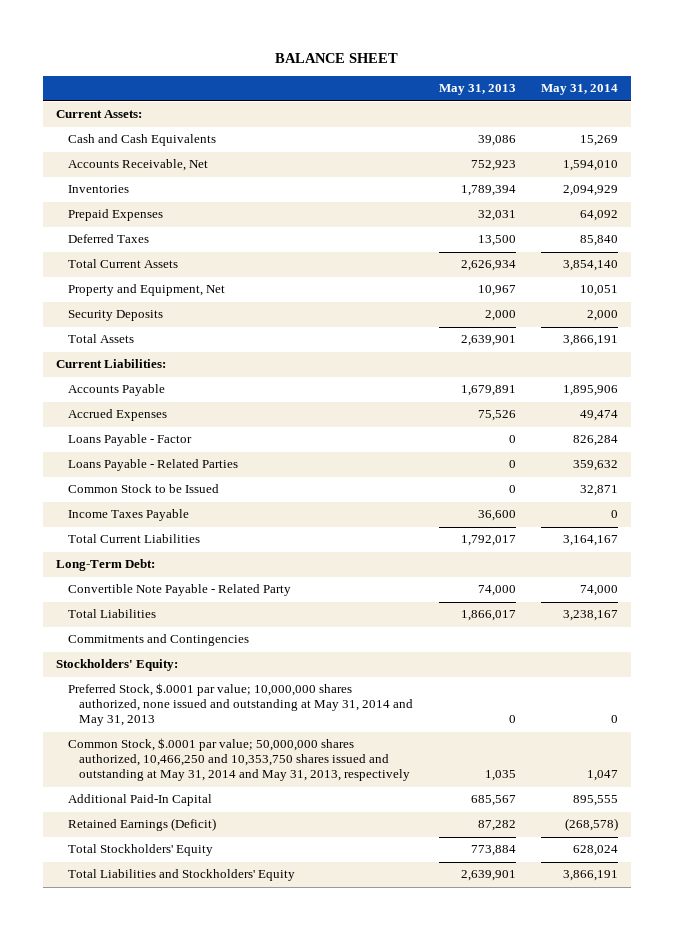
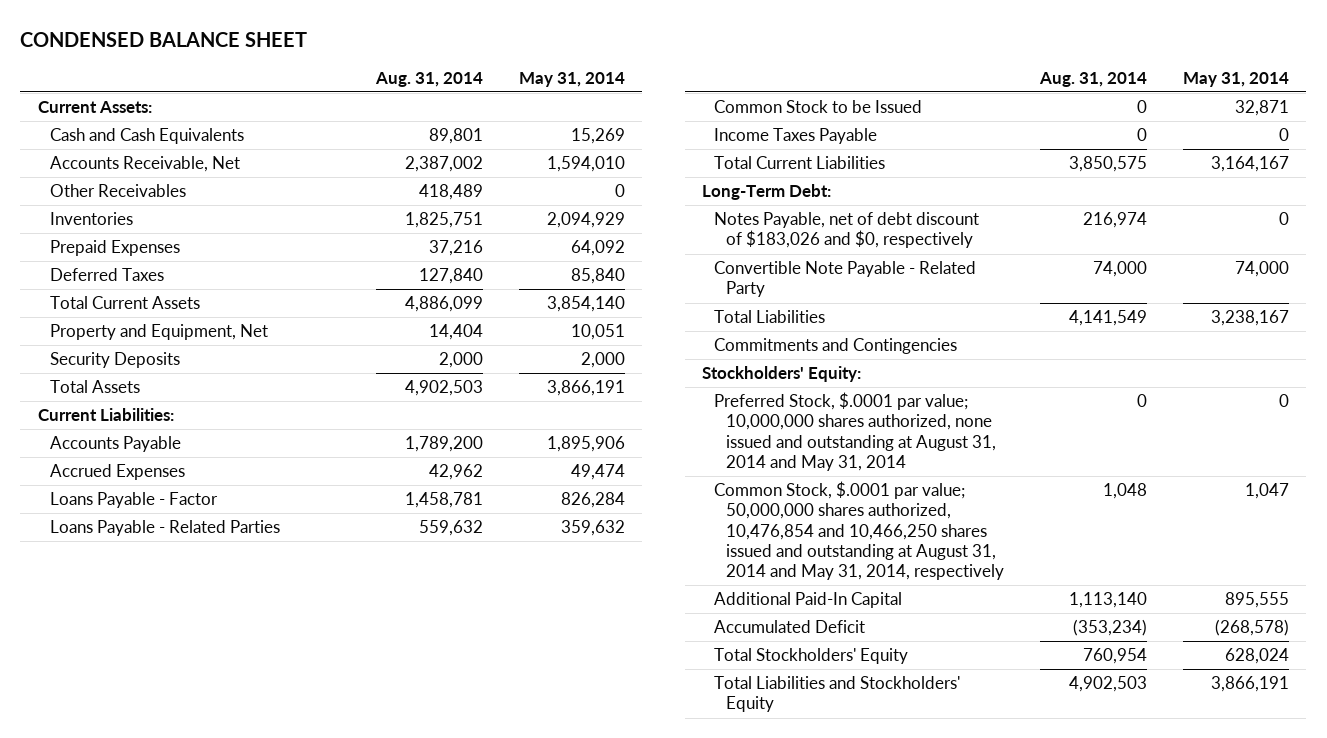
- BALANCE SHEET
+ CONDENSED BALANCE SHEET
- | May 31, 2013 | May 31, 2014
+ | Aug. 31, 2014 | May 31, 2014
+ Other Receivables | 418,489 | 0
+ Notes Payable, net of debt discount of $183,026 and $0, respectively | 216,974 | 0
- Preferred Stock, $.0001 par value; 10,000,000 shares authorized, none issued and outstanding at May 31, 2014 and May 31, 2013 | 0 | 0
- Common Stock, $.0001 par value; 50,000,000 shares authorized, 10,466,250 and 10,353,750 shares issued and outstanding at May 31, 2014 and May 31, 2013, respectively | 1,035 | 1,047
+ Preferred Stock, $.0001 par value; 10,000,000 shares authorized, none issued and outstanding at August 31, 2014 and May 31, 2014 | 0 | 0
+ Common Stock, $.0001 par value; 50,000,000 shares authorized, 10,476,854 and 10,466,250 shares issued and outstanding at August 31, 2014 and May 31, 2014, respectively | 1,048 | 1,047
- Retained Earnings (Deficit) | 87,282 | (268,578)
+ Accumulated Deficit | (353,234) | (268,578)

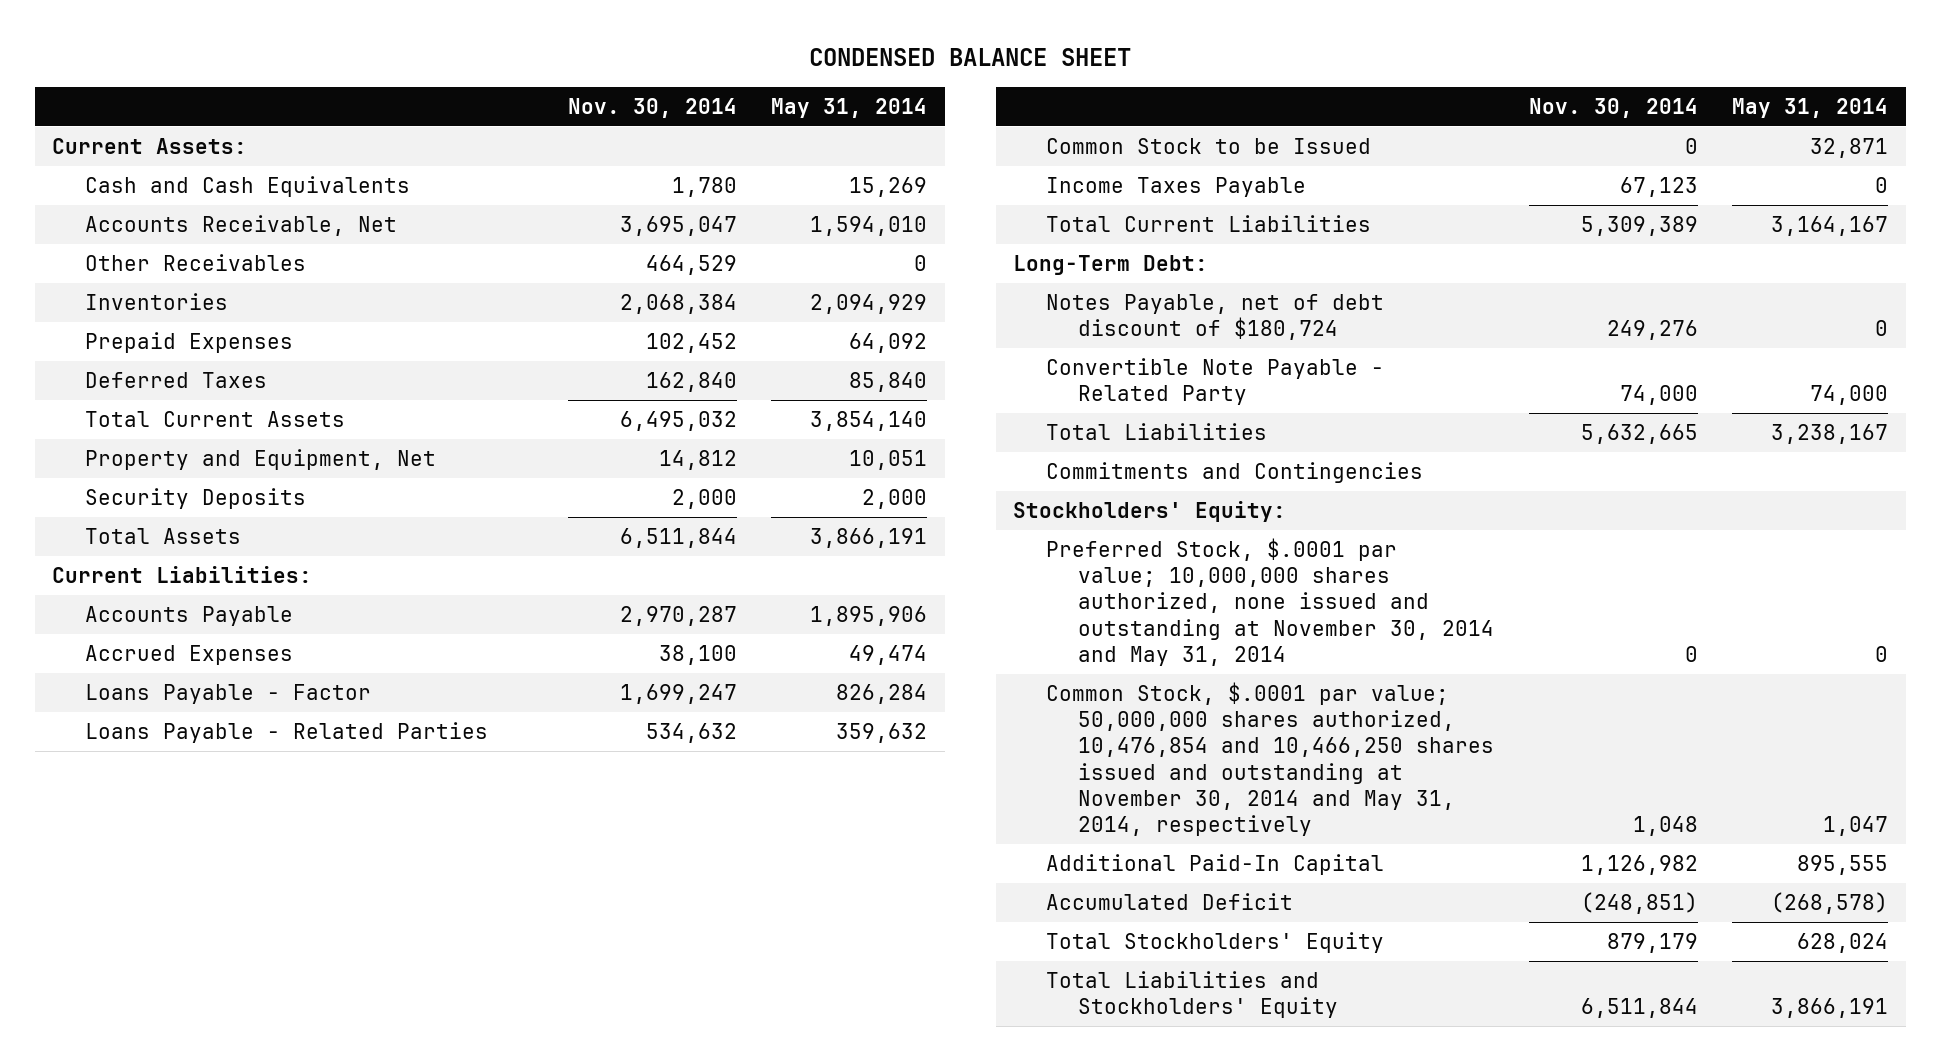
- | Aug. 31, 2014 | May 31, 2014
+ | Nov. 30, 2014 | May 31, 2014
- Notes Payable, net of debt discount of $183,026 and $0, respectively | 216,974 | 0
+ Notes Payable, net of debt discount of $180,724 | 249,276 | 0
- Preferred Stock, $.0001 par value; 10,000,000 shares authorized, none issued and outstanding at August 31, 2014 and May 31, 2014 | 0 | 0
- Common Stock, $.0001 par value; 50,000,000 shares authorized, 10,476,854 and 10,466,250 shares issued and outstanding at August 31, 2014 and May 31, 2014, respectively | 1,048 | 1,047
+ Preferred Stock, $.0001 par value; 10,000,000 shares authorized, none issued and outstanding at November 30, 2014 and May 31, 2014 | 0 | 0
+ Common Stock, $.0001 par value; 50,000,000 shares authorized, 10,476,854 and 10,466,250 shares issued and outstanding at November 30, 2014 and May 31, 2014, respectively | 1,048 | 1,047

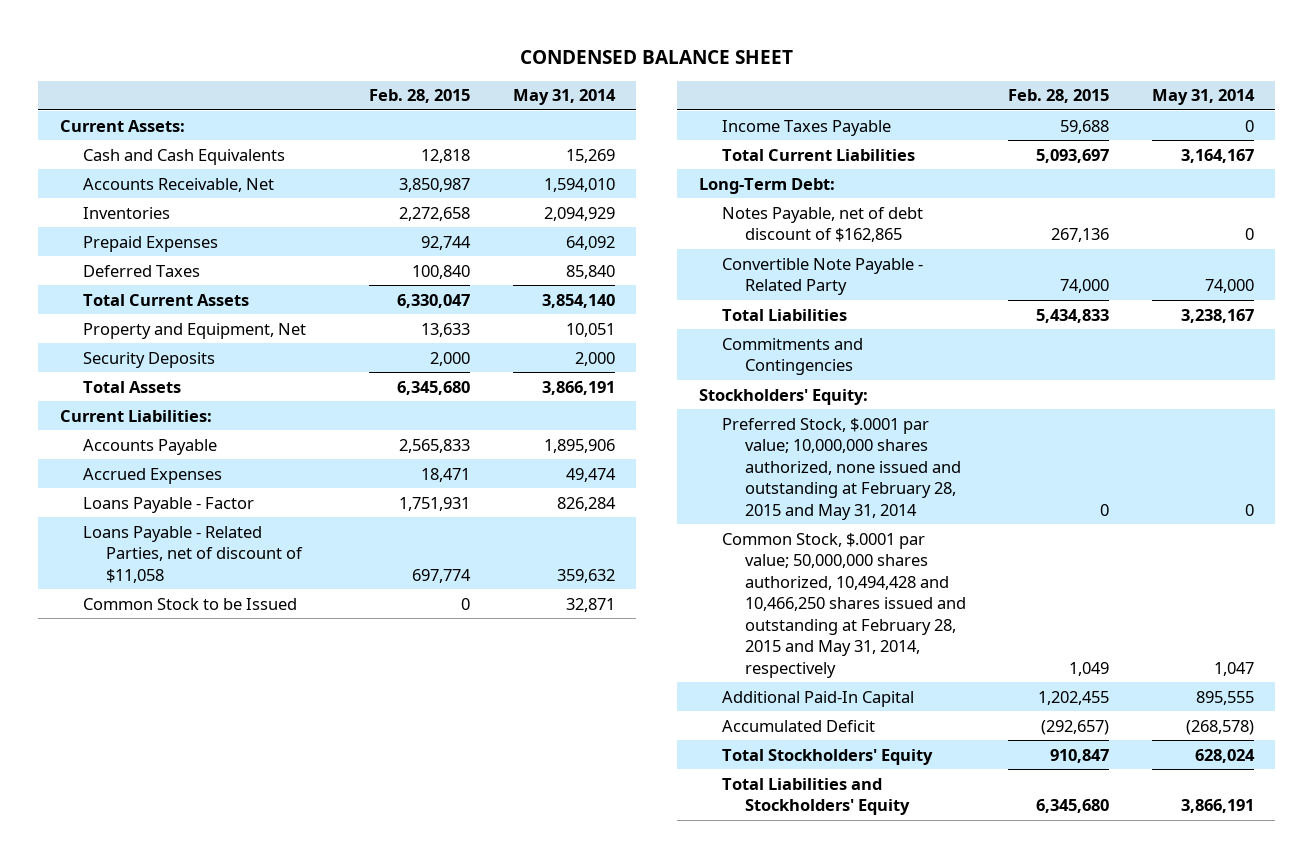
- | Nov. 30, 2014 | May 31, 2014
+ | Feb. 28, 2015 | May 31, 2014
- Other Receivables | 464,529 | 0
- Loans Payable - Related Parties | 534,632 | 359,632
+ Loans Payable - Related Parties, net of discount of $11,058 | 697,774 | 359,632
- Notes Payable, net of debt discount of $180,724 | 249,276 | 0
+ Notes Payable, net of debt discount of $162,865 | 267,136 | 0
- Preferred Stock, $.0001 par value; 10,000,000 shares authorized, none issued and outstanding at November 30, 2014 and May 31, 2014 | 0 | 0
- Common Stock, $.0001 par value; 50,000,000 shares authorized, 10,476,854 and 10,466,250 shares issued and outstanding at November 30, 2014 and May 31, 2014, respectively | 1,048 | 1,047
+ Preferred Stock, $.0001 par value; 10,000,000 shares authorized, none issued and outstanding at February 28, 2015 and May 31, 2014 | 0 | 0
+ Common Stock, $.0001 par value; 50,000,000 shares authorized, 10,494,428 and 10,466,250 shares issued and outstanding at February 28, 2015 and May 31, 2014, respectively | 1,049 | 1,047

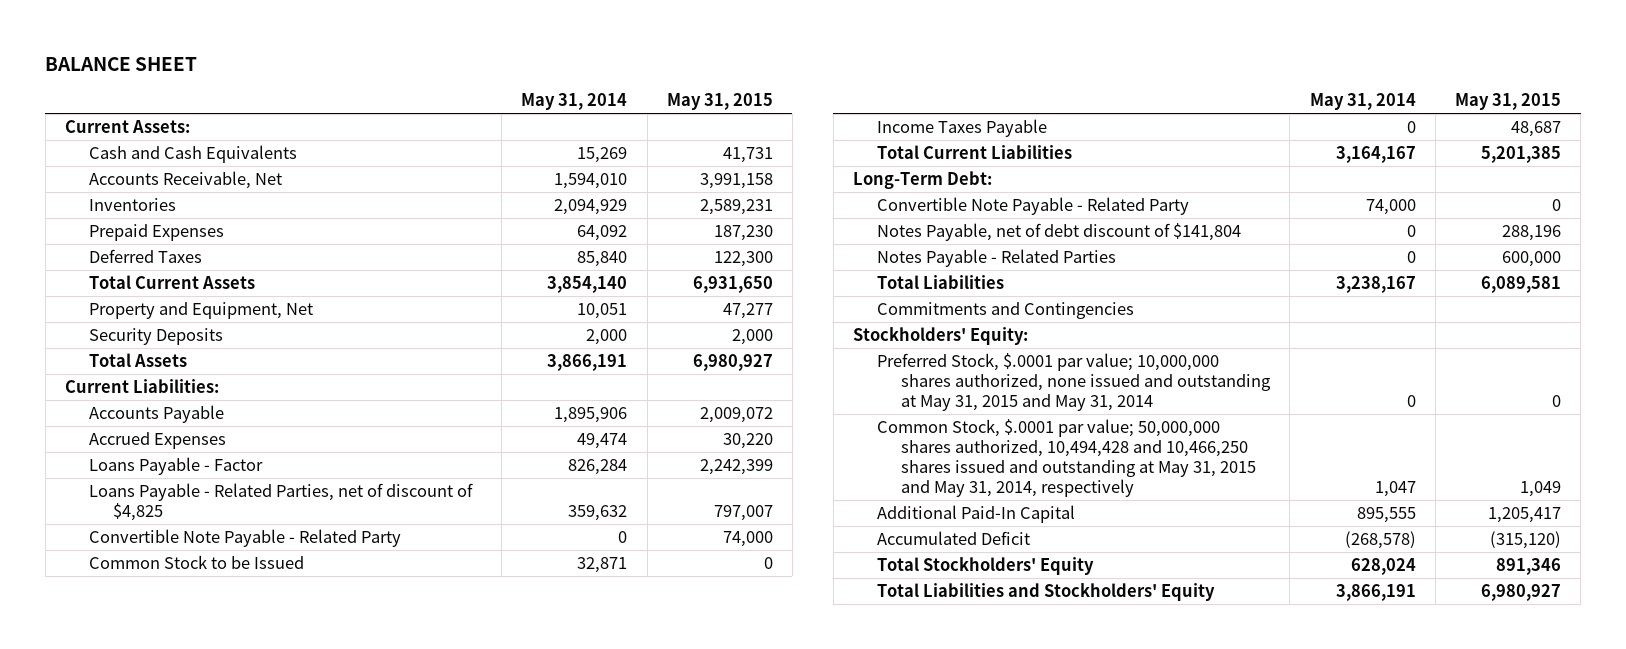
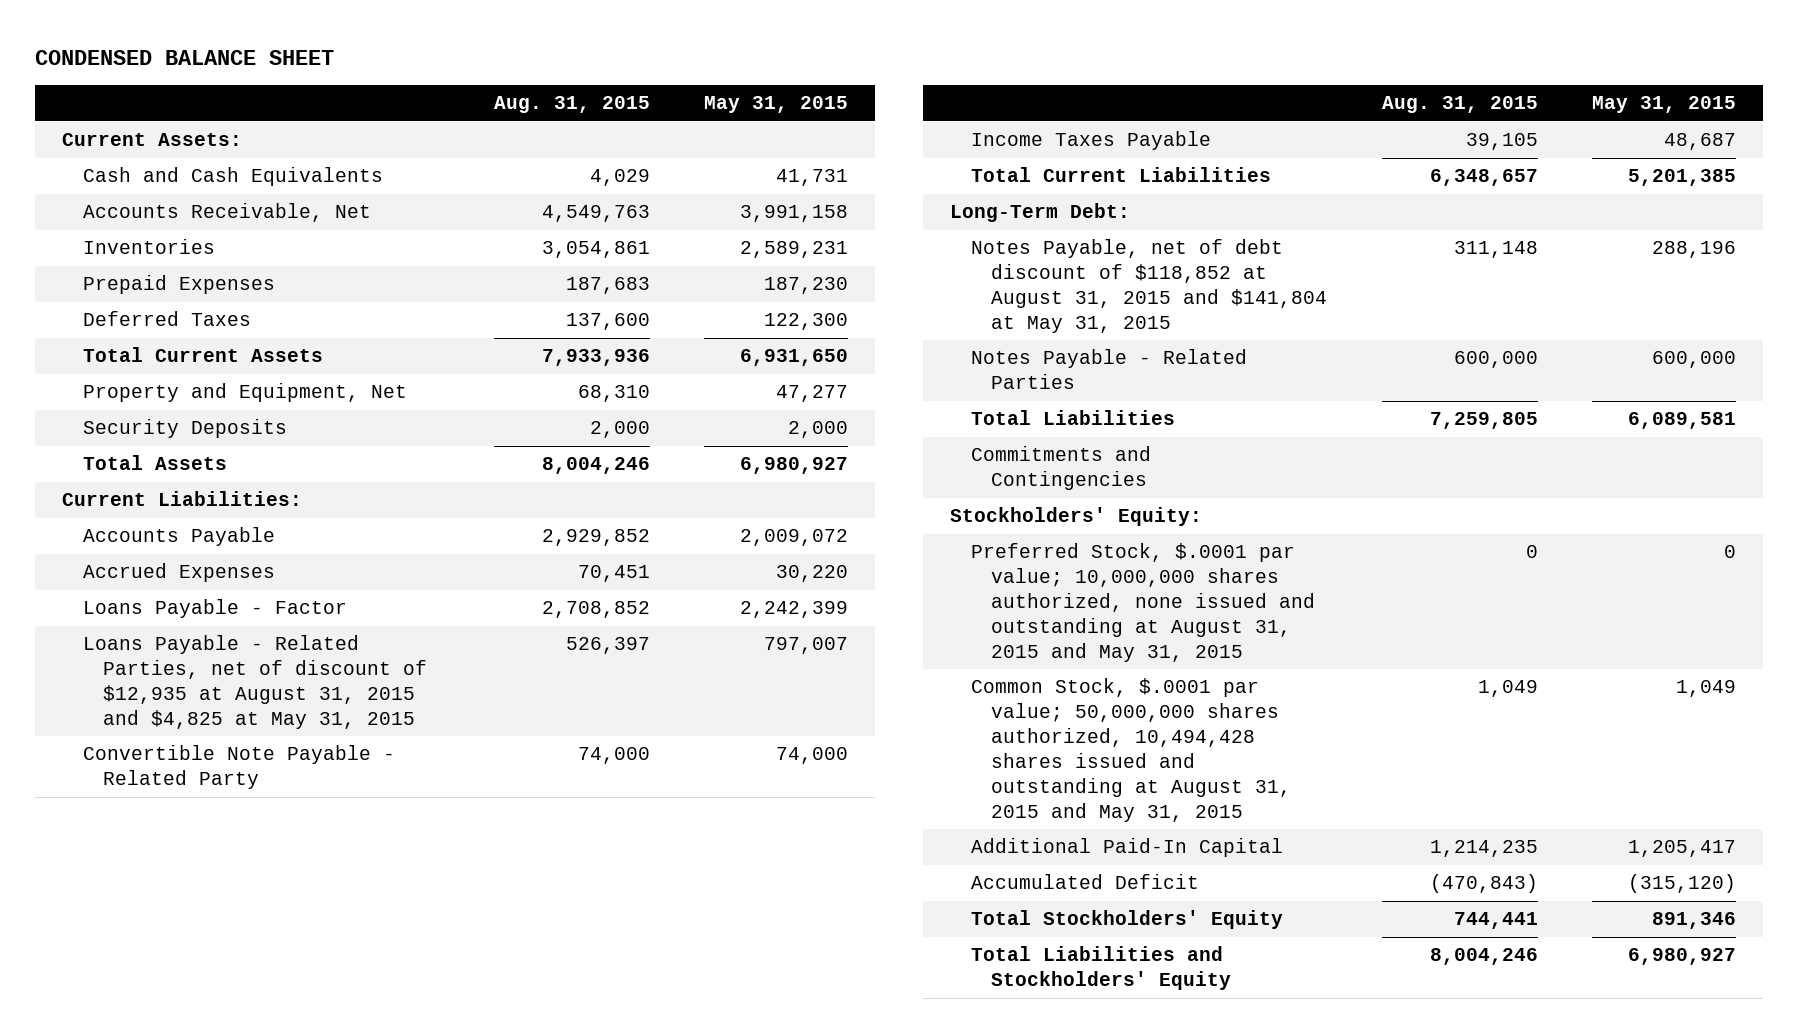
- BALANCE SHEET
+ CONDENSED BALANCE SHEET
- | May 31, 2014 | May 31, 2015
+ | Aug. 31, 2015 | May 31, 2015
- Loans Payable - Related Parties, net of discount of $4,825 | 359,632 | 797,007
+ Loans Payable - Related Parties, net of discount of $12,935 at August 31, 2015 and $4,825 at May 31, 2015 | 526,397 | 797,007
- Common Stock to be Issued | 32,871 | 0
- Convertible Note Payable - Related Party | 74,000 | 0
- Notes Payable, net of debt discount of $141,804 | 0 | 288,196
+ Notes Payable, net of debt discount of $118,852 at August 31, 2015 and $141,804 at May 31, 2015 | 311,148 | 288,196
- Preferred Stock, $.0001 par value; 10,000,000 shares authorized, none issued and outstanding at May 31, 2015 and May 31, 2014 | 0 | 0
- Common Stock, $.0001 par value; 50,000,000 shares authorized, 10,494,428 and 10,466,250 shares issued and outstanding at May 31, 2015 and May 31, 2014, respectively | 1,047 | 1,049
+ Preferred Stock, $.0001 par value; 10,000,000 shares authorized, none issued and outstanding at August 31, 2015 and May 31, 2015 | 0 | 0
+ Common Stock, $.0001 par value; 50,000,000 shares authorized, 10,494,428 shares issued and outstanding at August 31, 2015 and May 31, 2015 | 1,049 | 1,049

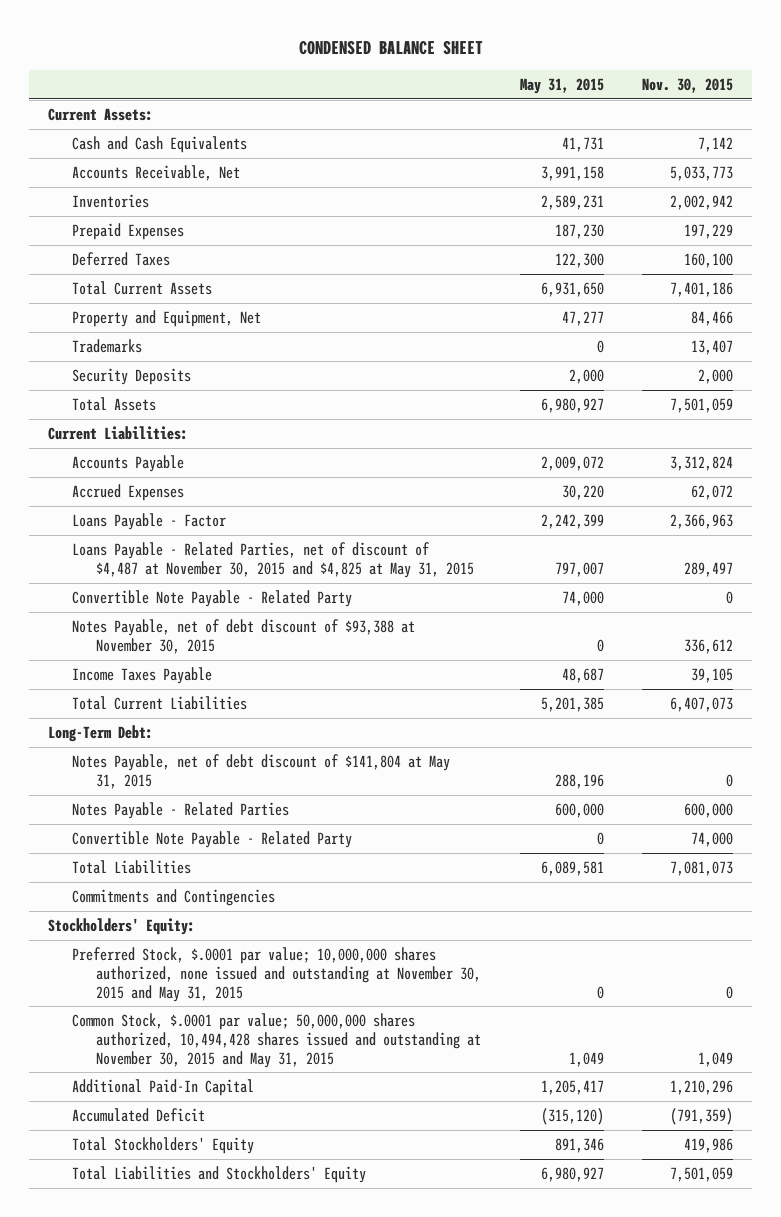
- | Aug. 31, 2015 | May 31, 2015
+ | May 31, 2015 | Nov. 30, 2015
+ Trademarks | 0 | 13,407
- Loans Payable - Related Parties, net of discount of $12,935 at August 31, 2015 and $4,825 at May 31, 2015 | 526,397 | 797,007
+ Loans Payable - Related Parties, net of discount of $4,487 at November 30, 2015 and $4,825 at May 31, 2015 | 797,007 | 289,497
+ Notes Payable, net of debt discount of $93,388 at November 30, 2015 | 0 | 336,612
- Notes Payable, net of debt discount of $118,852 at August 31, 2015 and $141,804 at May 31, 2015 | 311,148 | 288,196
+ Notes Payable, net of debt discount of $141,804 at May 31, 2015 | 288,196 | 0
+ Convertible Note Payable - Related Party | 0 | 74,000
- Preferred Stock, $.0001 par value; 10,000,000 shares authorized, none issued and outstanding at August 31, 2015 and May 31, 2015 | 0 | 0
- Common Stock, $.0001 par value; 50,000,000 shares authorized, 10,494,428 shares issued and outstanding at August 31, 2015 and May 31, 2015 | 1,049 | 1,049
+ Preferred Stock, $.0001 par value; 10,000,000 shares authorized, none issued and outstanding at November 30, 2015 and May 31, 2015 | 0 | 0
+ Common Stock, $.0001 par value; 50,000,000 shares authorized, 10,494,428 shares issued and outstanding at November 30, 2015 and May 31, 2015 | 1,049 | 1,049

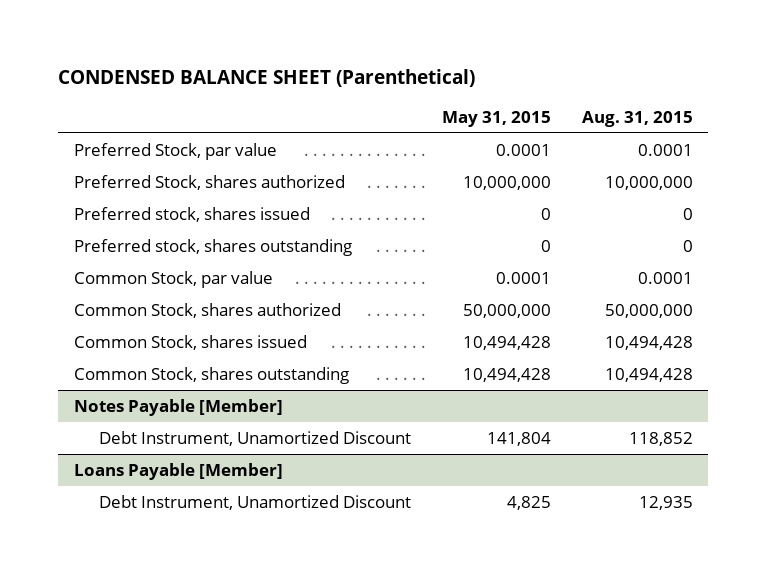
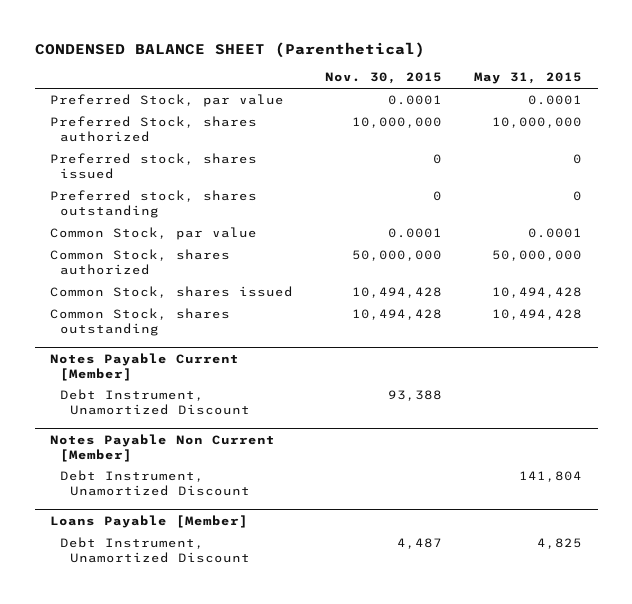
- | May 31, 2015 | Aug. 31, 2015
+ | Nov. 30, 2015 | May 31, 2015
- Notes Payable [Member]
+ Notes Payable Current [Member]
+ Debt Instrument, Unamortized Discount | 93,388 |
+ Notes Payable Non Current [Member]

